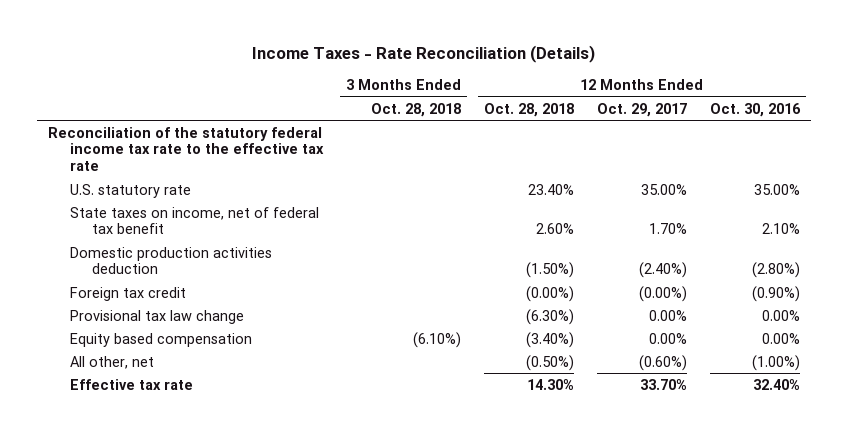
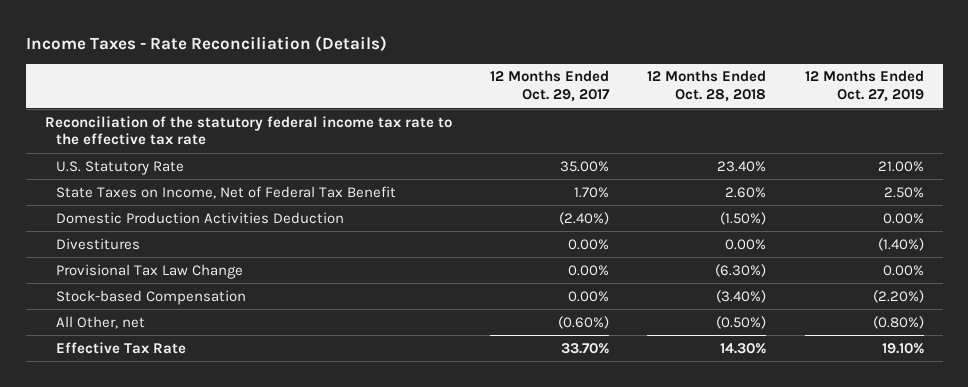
- | 3 Months Ended Oct. 28, 2018 | 12 Months Ended Oct. 28, 2018 | 12 Months Ended Oct. 29, 2017 | 12 Months Ended Oct. 30, 2016
+ | 12 Months Ended Oct. 29, 2017 | 12 Months Ended Oct. 28, 2018 | 12 Months Ended Oct. 27, 2019
- U.S. statutory rate | | 23.40% | 35.00% | 35.00%
- State taxes on income, net of federal tax benefit | | 2.60% | 1.70% | 2.10%
- Domestic production activities deduction | | (1.50%) | (2.40%) | (2.80%)
- Foreign tax credit | | (0.00%) | (0.00%) | (0.90%)
- Provisional tax law change | | (6.30%) | 0.00% | 0.00%
- Equity based compensation | (6.10%) | (3.40%) | 0.00% | 0.00%
- All other, net | | (0.50%) | (0.60%) | (1.00%)
- Effective tax rate | | 14.30% | 33.70% | 32.40%
+ U.S. Statutory Rate | 35.00% | 23.40% | 21.00%
+ State Taxes on Income, Net of Federal Tax Benefit | 1.70% | 2.60% | 2.50%
+ Domestic Production Activities Deduction | (2.40%) | (1.50%) | 0.00%
+ Divestitures | 0.00% | 0.00% | (1.40%)
+ Provisional Tax Law Change | 0.00% | (6.30%) | 0.00%
+ Stock-based Compensation | 0.00% | (3.40%) | (2.20%)
+ All Other, net | (0.60%) | (0.50%) | (0.80%)
+ Effective Tax Rate | 33.70% | 14.30% | 19.10%

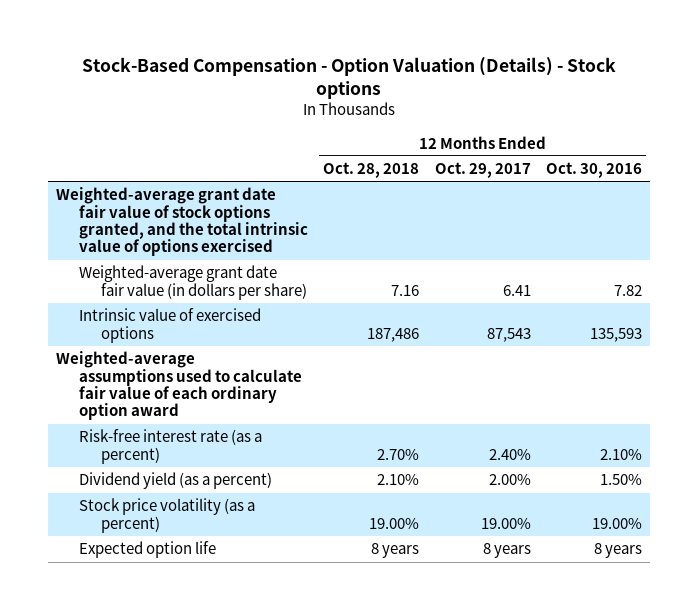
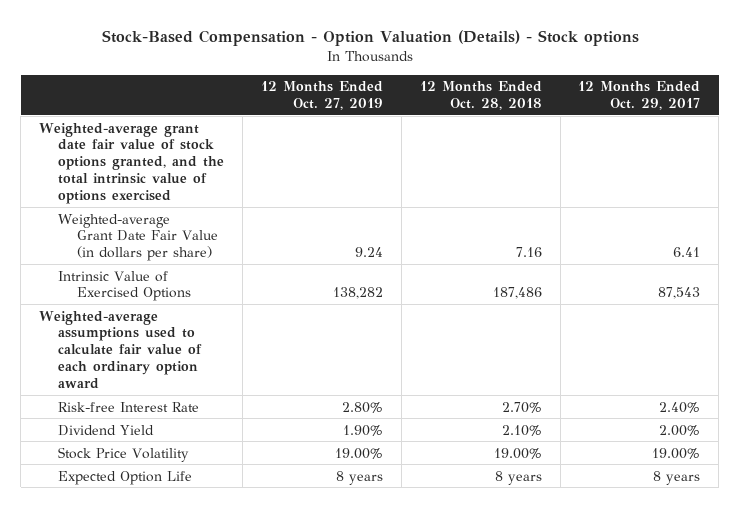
- | 12 Months Ended Oct. 28, 2018 | 12 Months Ended Oct. 29, 2017 | 12 Months Ended Oct. 30, 2016
+ | 12 Months Ended Oct. 27, 2019 | 12 Months Ended Oct. 28, 2018 | 12 Months Ended Oct. 29, 2017
- Weighted-average grant date fair value (in dollars per share) | 7.16 | 6.41 | 7.82
- Intrinsic value of exercised options | 187,486 | 87,543 | 135,593
+ Weighted-average Grant Date Fair Value (in dollars per share) | 9.24 | 7.16 | 6.41
+ Intrinsic Value of Exercised Options | 138,282 | 187,486 | 87,543
- Risk-free interest rate (as a percent) | 2.70% | 2.40% | 2.10%
- Dividend yield (as a percent) | 2.10% | 2.00% | 1.50%
- Stock price volatility (as a percent) | 19.00% | 19.00% | 19.00%
- Expected option life | 8 years | 8 years | 8 years
+ Risk-free Interest Rate | 2.80% | 2.70% | 2.40%
+ Dividend Yield | 1.90% | 2.10% | 2.00%
+ Stock Price Volatility | 19.00% | 19.00% | 19.00%
+ Expected Option Life | 8 years | 8 years | 8 years

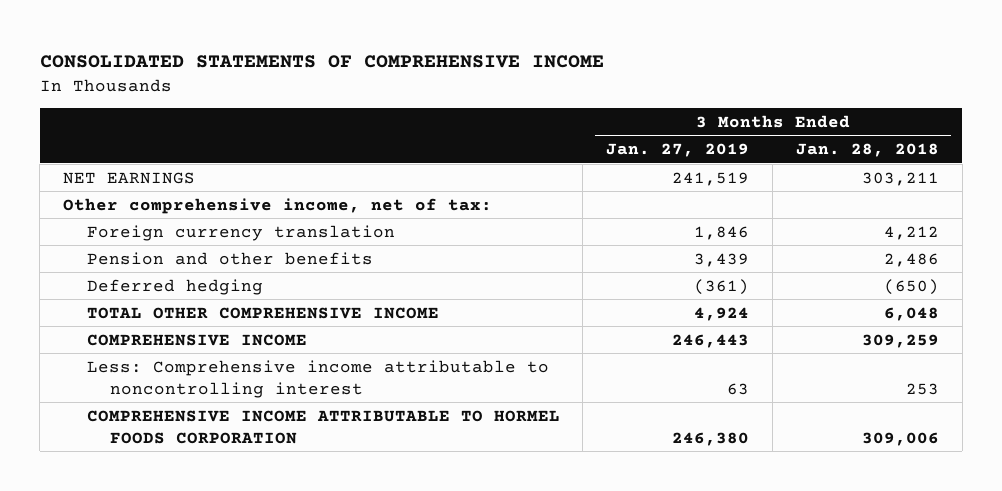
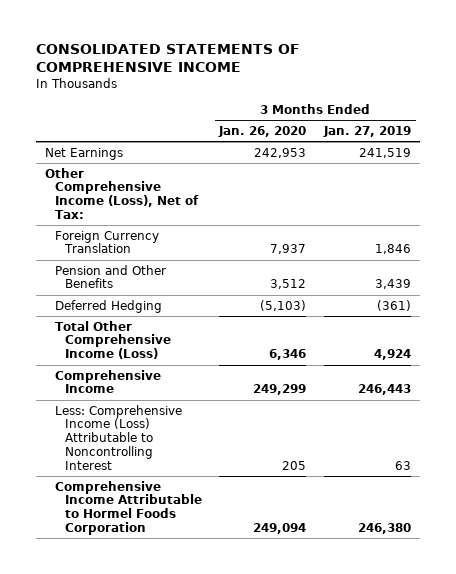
- | 3 Months Ended Jan. 27, 2019 | 3 Months Ended Jan. 28, 2018
+ | 3 Months Ended Jan. 26, 2020 | 3 Months Ended Jan. 27, 2019
- NET EARNINGS | 241,519 | 303,211
- Other comprehensive income, net of tax:
- Foreign currency translation | 1,846 | 4,212
- Pension and other benefits | 3,439 | 2,486
- Deferred hedging | (361) | (650)
- TOTAL OTHER COMPREHENSIVE INCOME | 4,924 | 6,048
- COMPREHENSIVE INCOME | 246,443 | 309,259
- Less: Comprehensive income attributable to noncontrolling interest | 63 | 253
- COMPREHENSIVE INCOME ATTRIBUTABLE TO HORMEL FOODS CORPORATION | 246,380 | 309,006
+ Net Earnings | 242,953 | 241,519
+ Other Comprehensive Income (Loss), Net of Tax:
+ Foreign Currency Translation | 7,937 | 1,846
+ Pension and Other Benefits | 3,512 | 3,439
+ Deferred Hedging | (5,103) | (361)
+ Total Other Comprehensive Income (Loss) | 6,346 | 4,924
+ Comprehensive Income | 249,299 | 246,443
+ Less: Comprehensive Income (Loss) Attributable to Noncontrolling Interest | 205 | 63
+ Comprehensive Income Attributable to Hormel Foods Corporation | 249,094 | 246,380

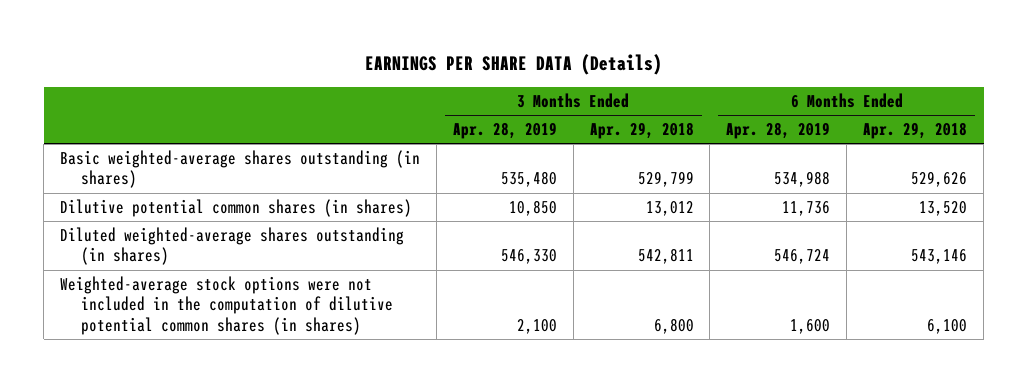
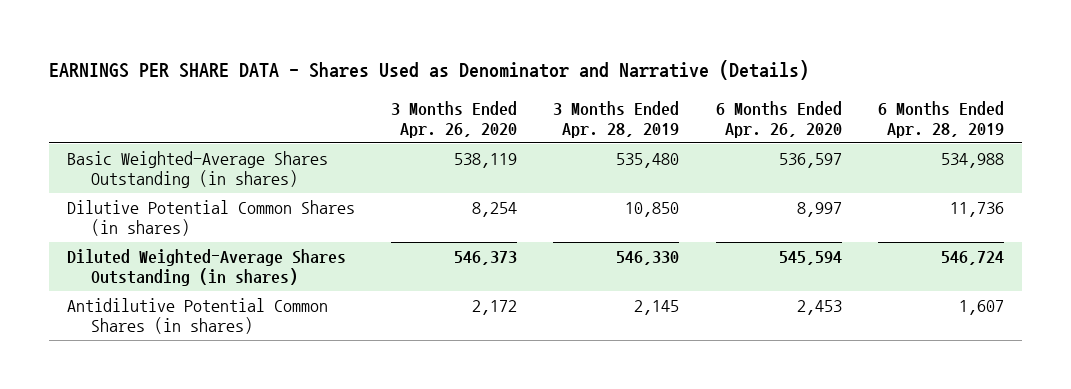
- EARNINGS PER SHARE DATA (Details)
+ EARNINGS PER SHARE DATA - Shares Used as Denominator and Narrative (Details)
- | 3 Months Ended Apr. 28, 2019 | 3 Months Ended Apr. 29, 2018 | 6 Months Ended Apr. 28, 2019 | 6 Months Ended Apr. 29, 2018
+ | 3 Months Ended Apr. 26, 2020 | 3 Months Ended Apr. 28, 2019 | 6 Months Ended Apr. 26, 2020 | 6 Months Ended Apr. 28, 2019
- Basic weighted-average shares outstanding (in shares) | 535,480 | 529,799 | 534,988 | 529,626
- Dilutive potential common shares (in shares) | 10,850 | 13,012 | 11,736 | 13,520
- Diluted weighted-average shares outstanding (in shares) | 546,330 | 542,811 | 546,724 | 543,146
- Weighted-average stock options were not included in the computation of dilutive potential common shares (in shares) | 2,100 | 6,800 | 1,600 | 6,100
+ Basic Weighted-Average Shares Outstanding (in shares) | 538,119 | 535,480 | 536,597 | 534,988
+ Dilutive Potential Common Shares (in shares) | 8,254 | 10,850 | 8,997 | 11,736
+ Diluted Weighted-Average Shares Outstanding (in shares) | 546,373 | 546,330 | 545,594 | 546,724
+ Antidilutive Potential Common Shares (in shares) | 2,172 | 2,145 | 2,453 | 1,607

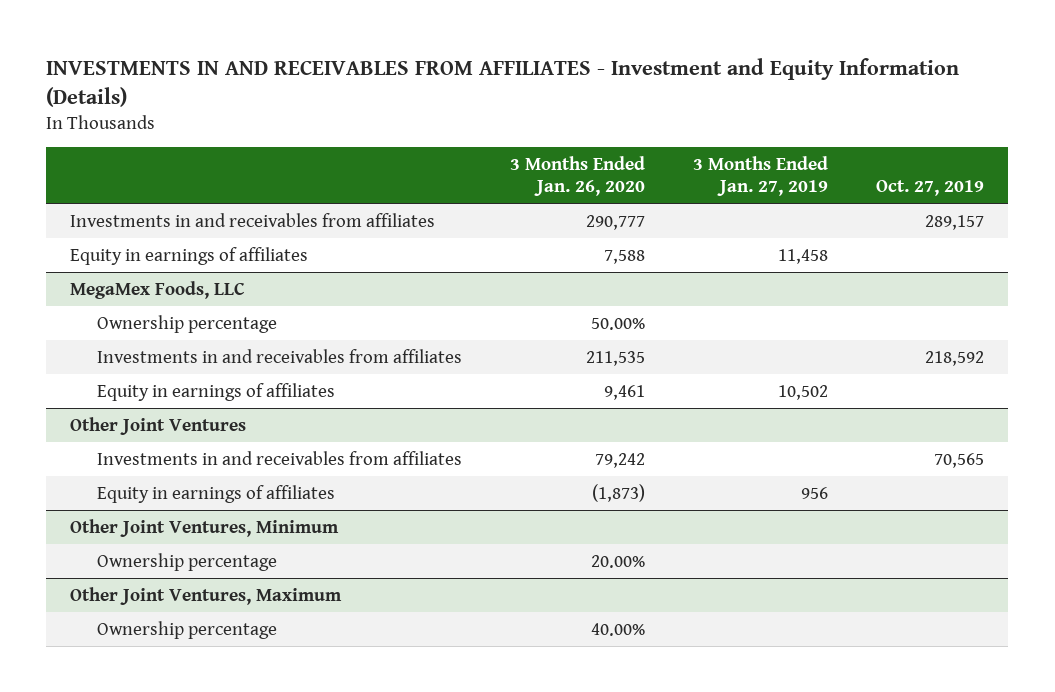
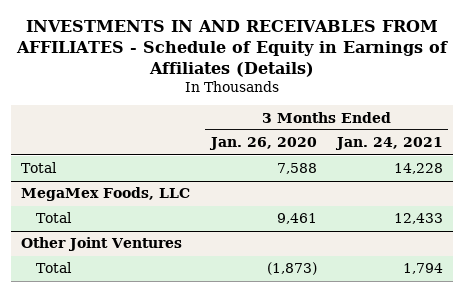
- INVESTMENTS IN AND RECEIVABLES FROM AFFILIATES - Investment and Equity Information (Details)
+ INVESTMENTS IN AND RECEIVABLES FROM AFFILIATES - Schedule of Equity in Earnings of Affiliates (Details)
- | 3 Months Ended Jan. 26, 2020 | 3 Months Ended Jan. 27, 2019 | Oct. 27, 2019
+ | 3 Months Ended Jan. 26, 2020 | 3 Months Ended Jan. 24, 2021
- Investments in and receivables from affiliates | 290,777 | | 289,157
- Equity in earnings of affiliates | 7,588 | 11,458 |
+ Total | 7,588 | 14,228
@ MegaMex Foods, LLC
- Ownership percentage | 50.00% | |
- Investments in and receivables from affiliates | 211,535 | | 218,592
- Equity in earnings of affiliates | 9,461 | 10,502 |
+ Total | 9,461 | 12,433
@ Other Joint Ventures
- Investments in and receivables from affiliates | 79,242 | | 70,565
- Equity in earnings of affiliates | (1,873) | 956 |
- Other Joint Ventures, Minimum
- Ownership percentage | 20.00% | |
- Other Joint Ventures, Maximum
- Ownership percentage | 40.00% | |
@ Other Joint Ventures
+ Total | (1,873) | 1,794

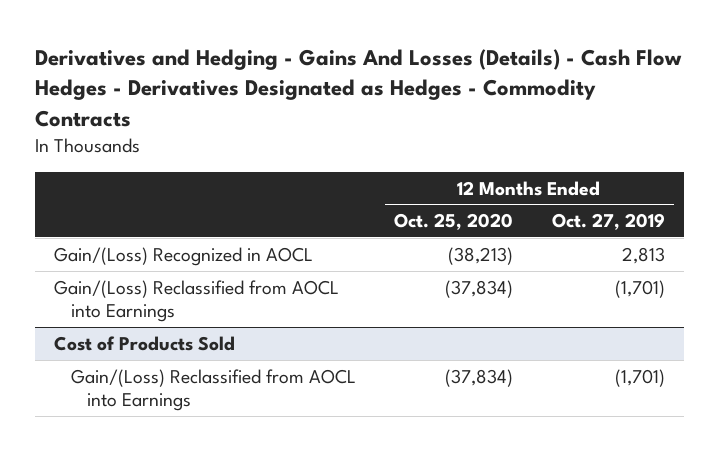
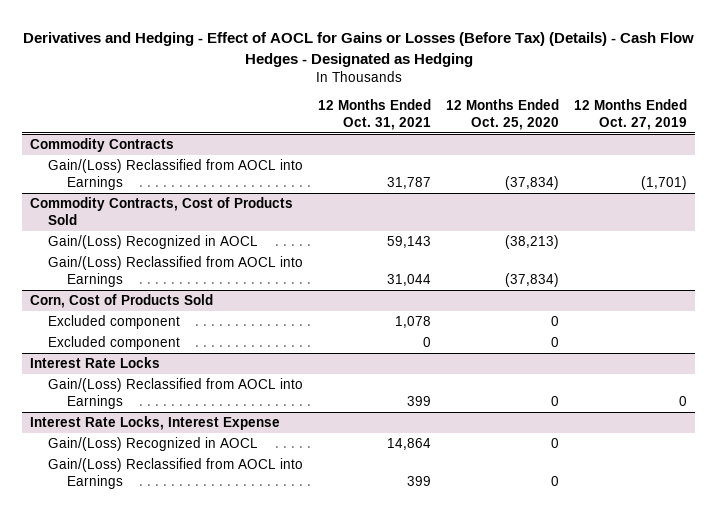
- Derivatives and Hedging - Gains And Losses (Details) - Cash Flow Hedges - Derivatives Designated as Hedges - Commodity Contracts
+ Derivatives and Hedging - Effect of AOCL for Gains or Losses (Before Tax) (Details) - Cash Flow Hedges - Designated as Hedging
- | 12 Months Ended Oct. 25, 2020 | 12 Months Ended Oct. 27, 2019
+ | 12 Months Ended Oct. 31, 2021 | 12 Months Ended Oct. 25, 2020 | 12 Months Ended Oct. 27, 2019
- Gain/(Loss) Recognized in AOCL | (38,213) | 2,813
- Gain/(Loss) Reclassified from AOCL into Earnings | (37,834) | (1,701)
- Cost of Products Sold
+ Commodity Contracts
+ Commodity Contracts, Cost of Products Sold
+ Gain/(Loss) Recognized in AOCL | 59,143 | (38,213) |
+ Gain/(Loss) Reclassified from AOCL into Earnings | 31,044 | (37,834) |
+ Corn, Cost of Products Sold
+ Excluded component | 1,078 | 0 |
+ Excluded component | 0 | 0 |
+ Interest Rate Locks
+ Gain/(Loss) Reclassified from AOCL into Earnings | 399 | 0 | 0
+ Interest Rate Locks, Interest Expense
+ Gain/(Loss) Recognized in AOCL | 14,864 | 0 |
+ Gain/(Loss) Reclassified from AOCL into Earnings | 399 | 0 |

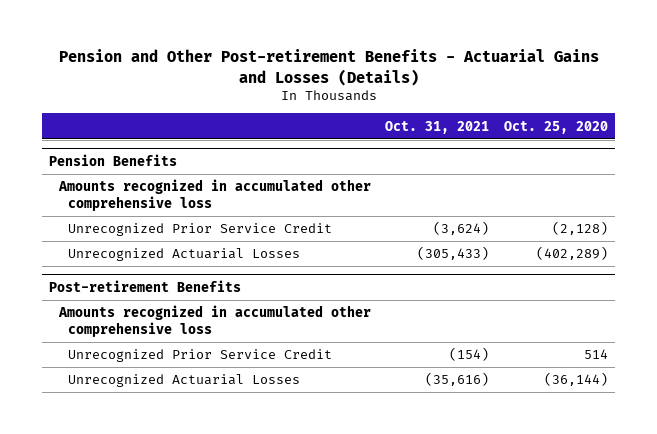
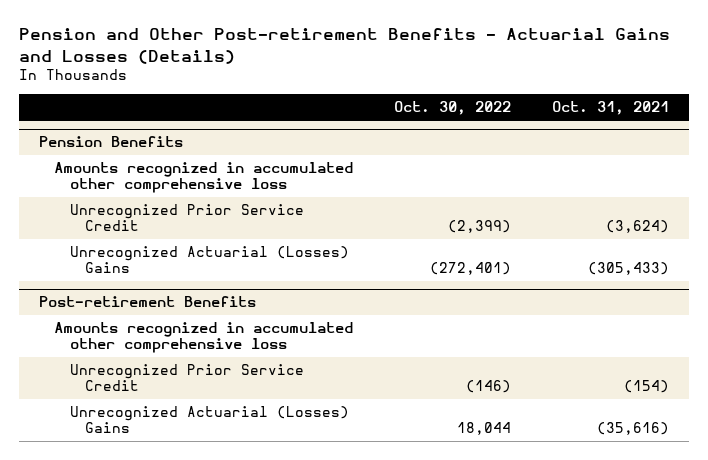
- | Oct. 31, 2021 | Oct. 25, 2020
+ | Oct. 30, 2022 | Oct. 31, 2021
@ Pension Benefits
- Unrecognized Actuarial Losses | (305,433) | (402,289)
+ Unrecognized Actuarial (Losses) Gains | (272,401) | (305,433)
@ Post-retirement Benefits
- Unrecognized Actuarial Losses | (35,616) | (36,144)
+ Unrecognized Actuarial (Losses) Gains | 18,044 | (35,616)

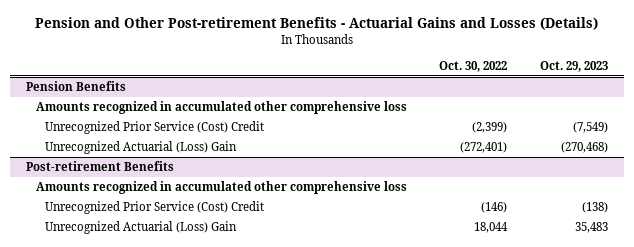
- | Oct. 30, 2022 | Oct. 31, 2021
+ | Oct. 30, 2022 | Oct. 29, 2023
@ Pension Benefits
- Unrecognized Prior Service Credit | (2,399) | (3,624)
- Unrecognized Actuarial (Losses) Gains | (272,401) | (305,433)
+ Unrecognized Prior Service (Cost) Credit | (2,399) | (7,549)
+ Unrecognized Actuarial (Loss) Gain | (272,401) | (270,468)
@ Post-retirement Benefits
- Unrecognized Prior Service Credit | (146) | (154)
- Unrecognized Actuarial (Losses) Gains | 18,044 | (35,616)
+ Unrecognized Prior Service (Cost) Credit | (146) | (138)
+ Unrecognized Actuarial (Loss) Gain | 18,044 | 35,483

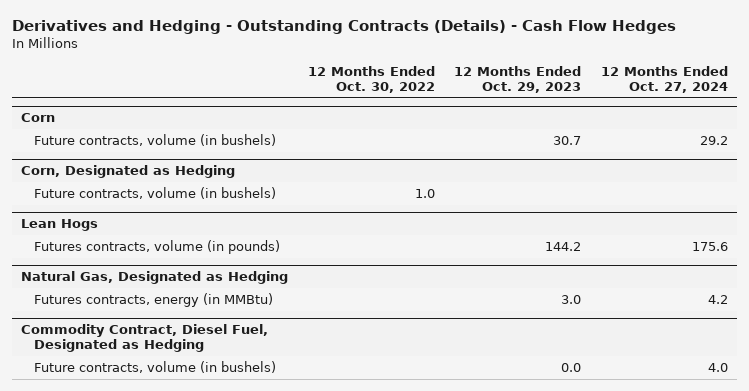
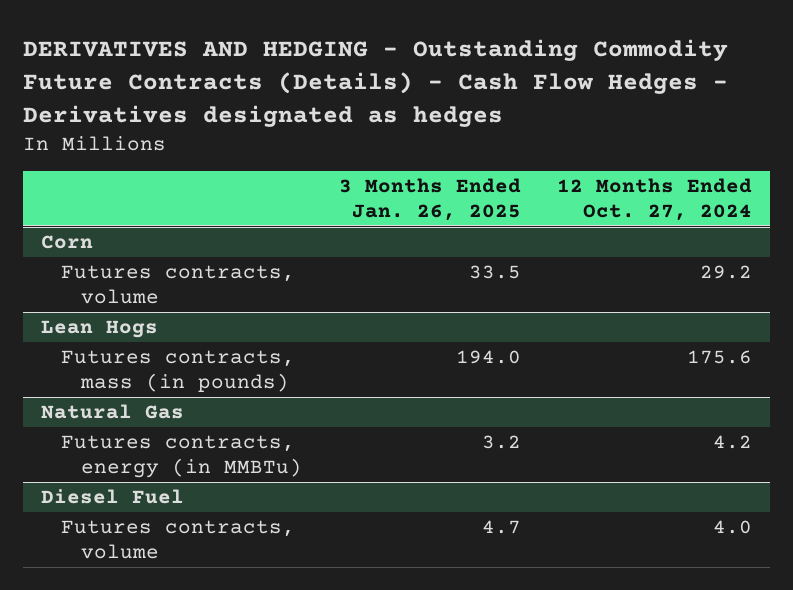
- Derivatives and Hedging - Outstanding Contracts (Details) - Cash Flow Hedges
+ DERIVATIVES AND HEDGING - Outstanding Commodity Future Contracts (Details) - Cash Flow Hedges - Derivatives designated as hedges
- | 12 Months Ended Oct. 30, 2022 | 12 Months Ended Oct. 29, 2023 | 12 Months Ended Oct. 27, 2024
+ | 3 Months Ended Jan. 26, 2025 | 12 Months Ended Oct. 27, 2024
@ Corn
- Future contracts, volume (in bushels) | | 30.7 | 29.2
- Corn, Designated as Hedging
- Future contracts, volume (in bushels) | 1.0 | |
@ Corn
+ Futures contracts, volume | 33.5 | 29.2
@ Lean Hogs
- Futures contracts, volume (in pounds) | | 144.2 | 175.6
- Natural Gas, Designated as Hedging
- Futures contracts, energy (in MMBtu) | | 3.0 | 4.2
- Commodity Contract, Diesel Fuel, Designated as Hedging
- Future contracts, volume (in bushels) | | 0.0 | 4.0
@ Lean Hogs
+ Futures contracts, mass (in pounds) | 194.0 | 175.6
+ Natural Gas
+ Futures contracts, energy (in MMBTu) | 3.2 | 4.2
+ Diesel Fuel
+ Futures contracts, volume | 4.7 | 4.0

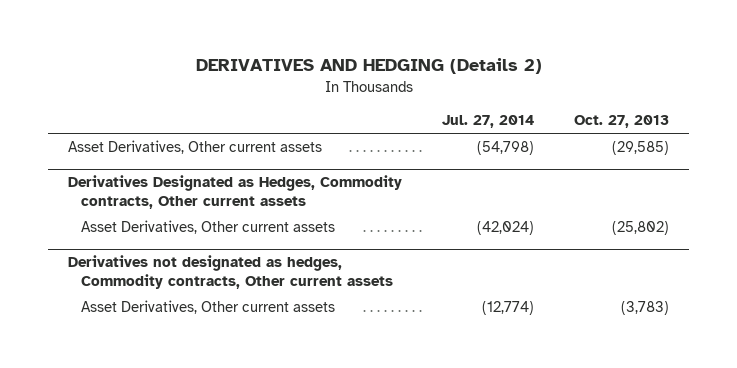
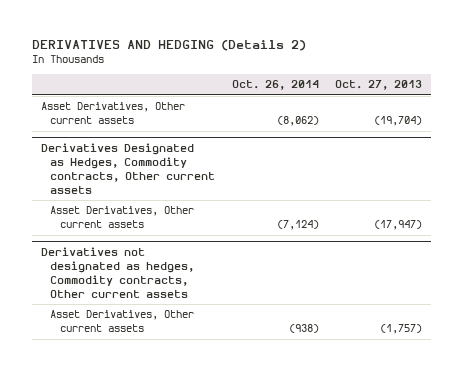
- | Jul. 27, 2014 | Oct. 27, 2013
+ | Oct. 26, 2014 | Oct. 27, 2013
- Asset Derivatives, Other current assets | (54,798) | (29,585)
+ Asset Derivatives, Other current assets | (8,062) | (19,704)
@ Derivatives Designated as Hedges, Commodity contracts, Other current assets
- Asset Derivatives, Other current assets | (42,024) | (25,802)
+ Asset Derivatives, Other current assets | (7,124) | (17,947)
@ Derivatives not designated as hedges, Commodity contracts, Other current assets
- Asset Derivatives, Other current assets | (12,774) | (3,783)
+ Asset Derivatives, Other current assets | (938) | (1,757)

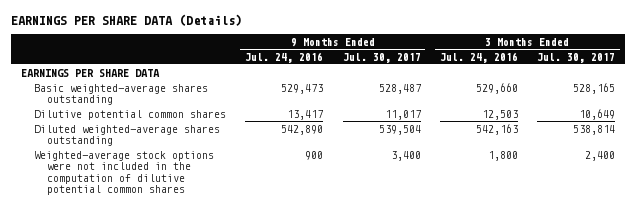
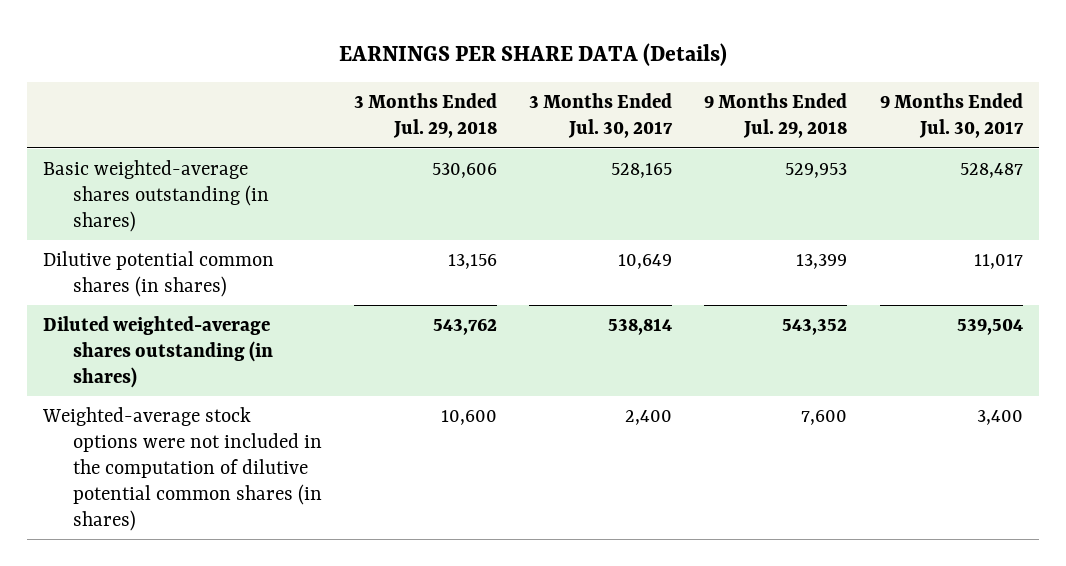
- | 9 Months Ended Jul. 24, 2016 | 9 Months Ended Jul. 30, 2017 | 3 Months Ended Jul. 24, 2016 | 3 Months Ended Jul. 30, 2017
+ | 3 Months Ended Jul. 29, 2018 | 3 Months Ended Jul. 30, 2017 | 9 Months Ended Jul. 29, 2018 | 9 Months Ended Jul. 30, 2017
- EARNINGS PER SHARE DATA
- Basic weighted-average shares outstanding | 529,473 | 528,487 | 529,660 | 528,165
- Dilutive potential common shares | 13,417 | 11,017 | 12,503 | 10,649
- Diluted weighted-average shares outstanding | 542,890 | 539,504 | 542,163 | 538,814
- Weighted-average stock options were not included in the computation of dilutive potential common shares | 900 | 3,400 | 1,800 | 2,400
+ Basic weighted-average shares outstanding (in shares) | 530,606 | 528,165 | 529,953 | 528,487
+ Dilutive potential common shares (in shares) | 13,156 | 10,649 | 13,399 | 11,017
+ Diluted weighted-average shares outstanding (in shares) | 543,762 | 538,814 | 543,352 | 539,504
+ Weighted-average stock options were not included in the computation of dilutive potential common shares (in shares) | 10,600 | 2,400 | 7,600 | 3,400

